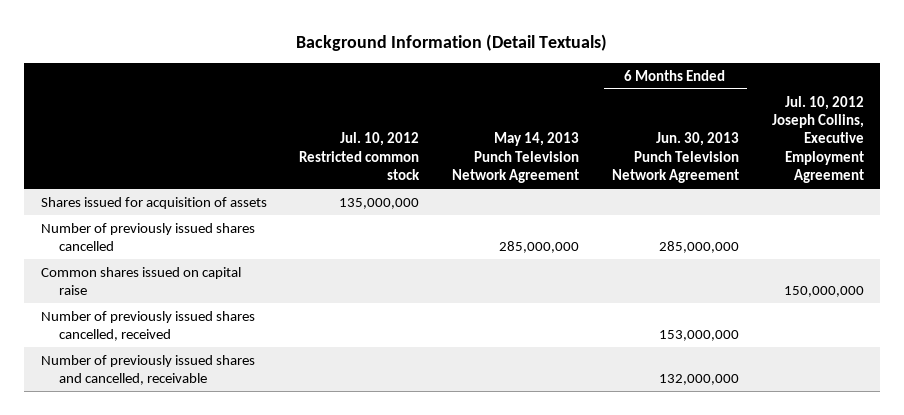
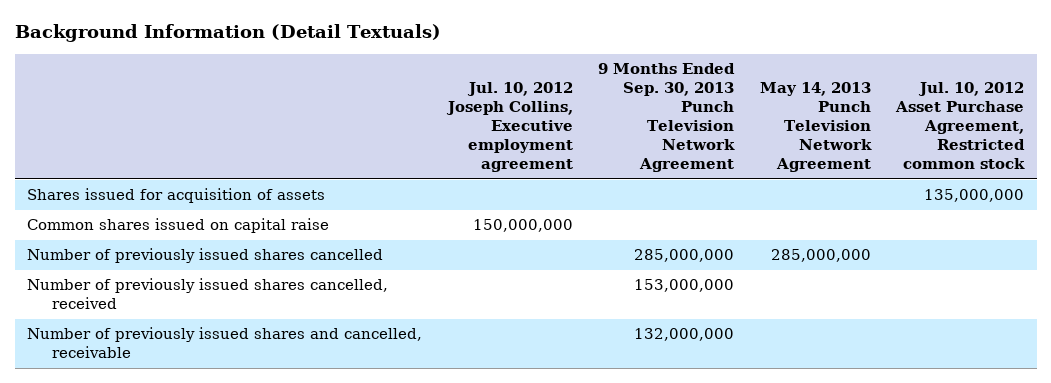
- | Jul. 10, 2012 Restricted common stock | May 14, 2013 Punch Television Network Agreement | 6 Months Ended Jun. 30, 2013 Punch Television Network Agreement | Jul. 10, 2012 Joseph Collins, Executive Employment Agreement
+ | Jul. 10, 2012 Joseph Collins, Executive employment agreement | 9 Months Ended Sep. 30, 2013 Punch Television Network Agreement | May 14, 2013 Punch Television Network Agreement | Jul. 10, 2012 Asset Purchase Agreement, Restricted common stock
moved down: Number of previously issued shares cancelled | | 285,000,000 | 285,000,000 |

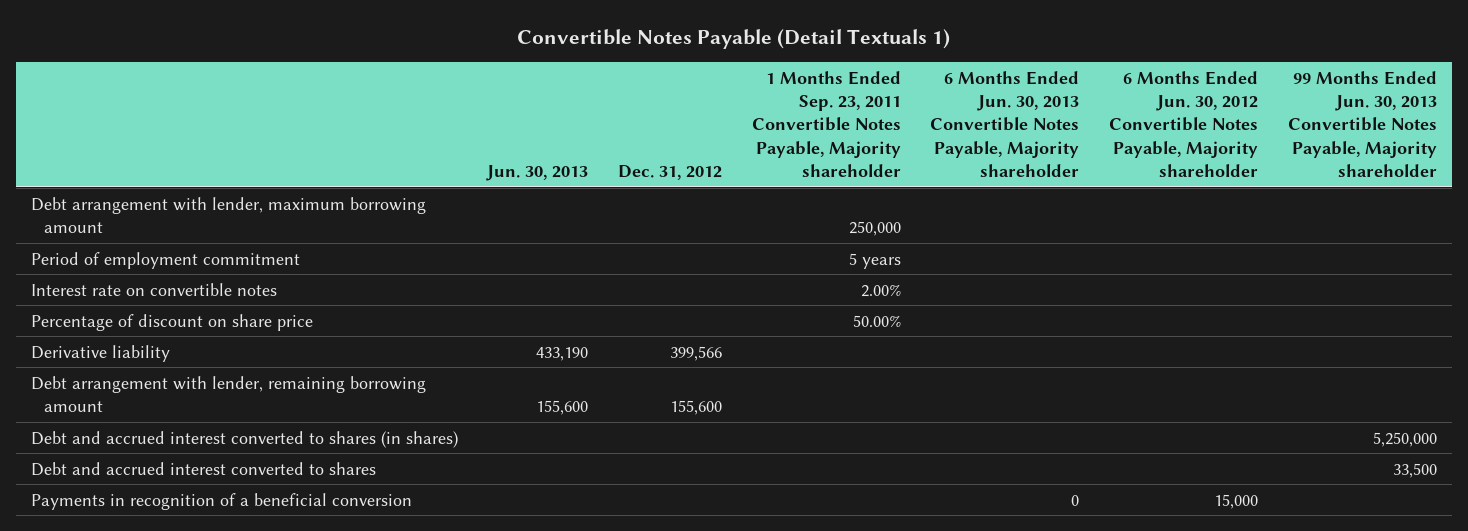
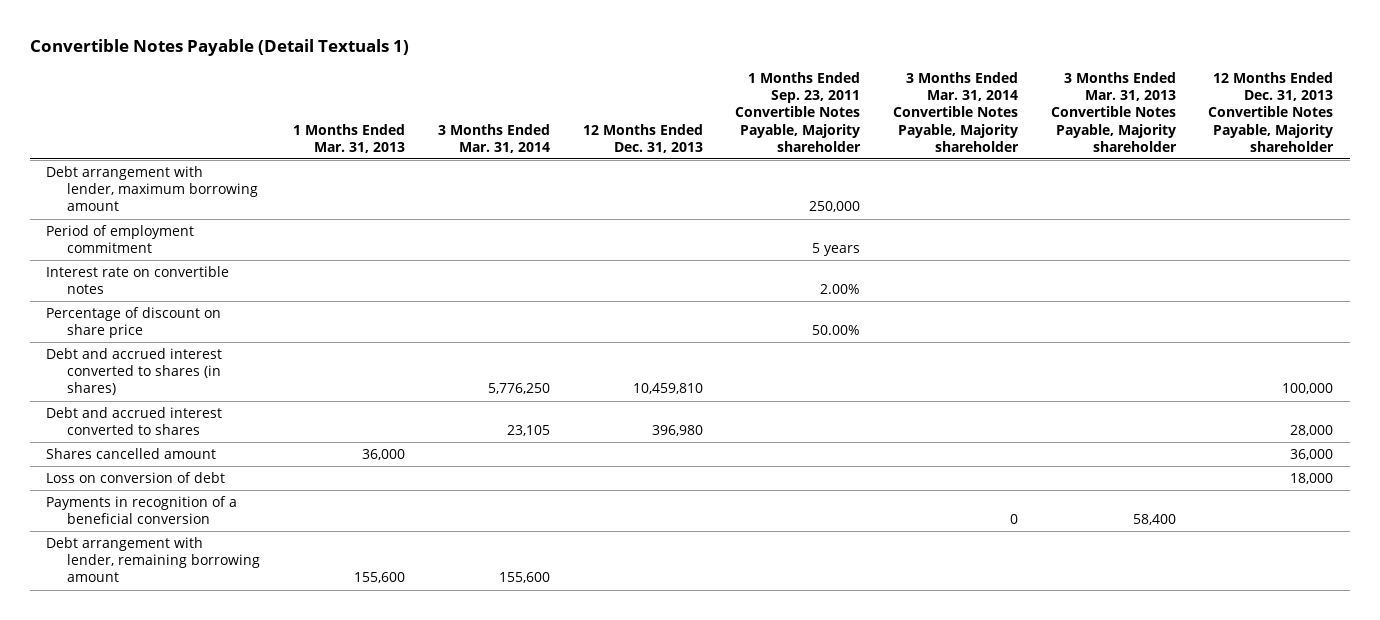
- | Jun. 30, 2013 | Dec. 31, 2012 | 1 Months Ended Sep. 23, 2011 Convertible Notes Payable, Majority shareholder | 6 Months Ended Jun. 30, 2013 Convertible Notes Payable, Majority shareholder | 6 Months Ended Jun. 30, 2012 Convertible Notes Payable, Majority shareholder | 99 Months Ended Jun. 30, 2013 Convertible Notes Payable, Majority shareholder
+ | 1 Months Ended Mar. 31, 2013 | 3 Months Ended Mar. 31, 2014 | 12 Months Ended Dec. 31, 2013 | 1 Months Ended Sep. 23, 2011 Convertible Notes Payable, Majority shareholder | 3 Months Ended Mar. 31, 2014 Convertible Notes Payable, Majority shareholder | 3 Months Ended Mar. 31, 2013 Convertible Notes Payable, Majority shareholder | 12 Months Ended Dec. 31, 2013 Convertible Notes Payable, Majority shareholder
- Derivative liability | 433,190 | 399,566 | | | |
+ Shares cancelled amount | 36,000 | | | | | | 36,000
+ Loss on conversion of debt | | | | | | | 18,000
moved down: Debt arrangement with lender, remaining borrowing amount | 155,600 | 155,600 | | | | |

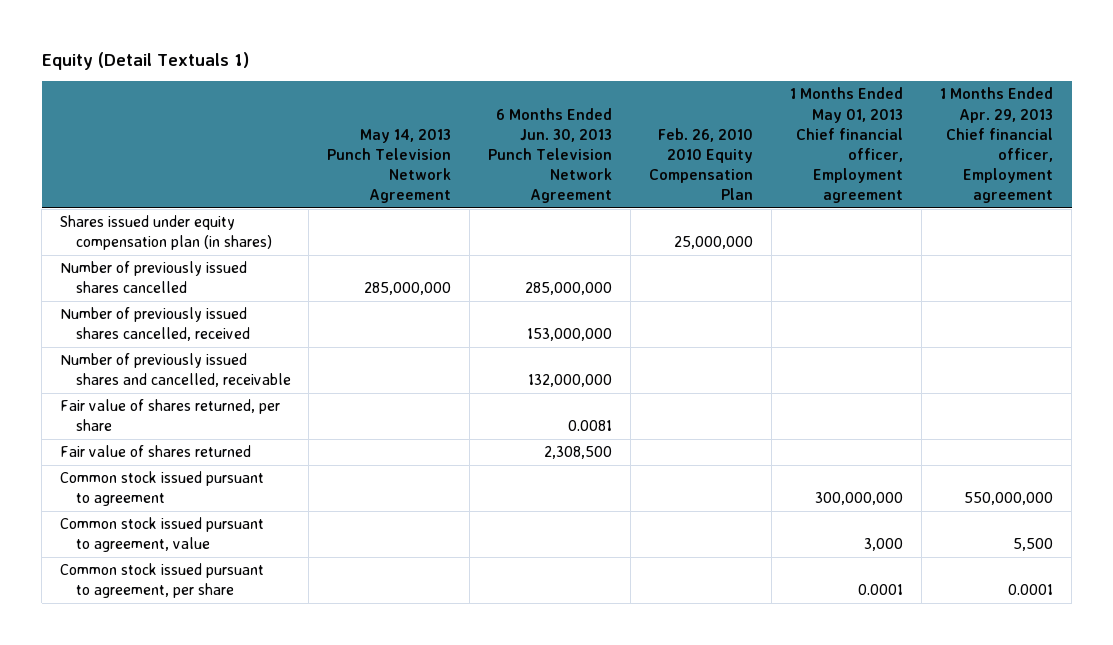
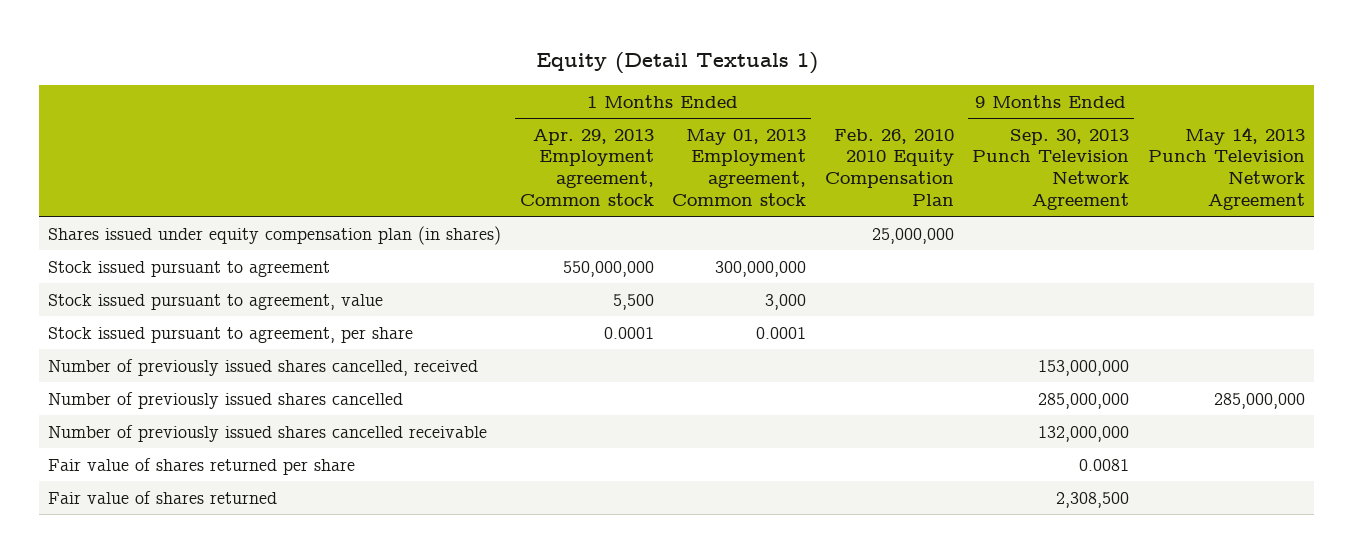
- | May 14, 2013 Punch Television Network Agreement | 6 Months Ended Jun. 30, 2013 Punch Television Network Agreement | Feb. 26, 2010 2010 Equity Compensation Plan | 1 Months Ended May 01, 2013 Chief financial officer, Employment agreement | 1 Months Ended Apr. 29, 2013 Chief financial officer, Employment agreement
+ | 1 Months Ended Apr. 29, 2013 Employment agreement, Common stock | 1 Months Ended May 01, 2013 Employment agreement, Common stock | Feb. 26, 2010 2010 Equity Compensation Plan | 9 Months Ended Sep. 30, 2013 Punch Television Network Agreement | May 14, 2013 Punch Television Network Agreement
+ Stock issued pursuant to agreement | 550,000,000 | 300,000,000 | | |
+ Stock issued pursuant to agreement, value | 5,500 | 3,000 | | |
+ Stock issued pursuant to agreement, per share | 0.0001 | 0.0001 | | |
- Number of previously issued shares and cancelled, receivable | | 132,000,000 | | |
- Fair value of shares returned, per share | | 0.0081 | | |
moved down: Number of previously issued shares cancelled | | | | 285,000,000 | 285,000,000
+ Number of previously issued shares cancelled receivable | | | | 132,000,000 |
+ Fair value of shares returned per share | | | | 0.0081 |
- Common stock issued pursuant to agreement | | | | 300,000,000 | 550,000,000
- Common stock issued pursuant to agreement, value | | | | 3,000 | 5,500
- Common stock issued pursuant to agreement, per share | | | | 0.0001 | 0.0001

